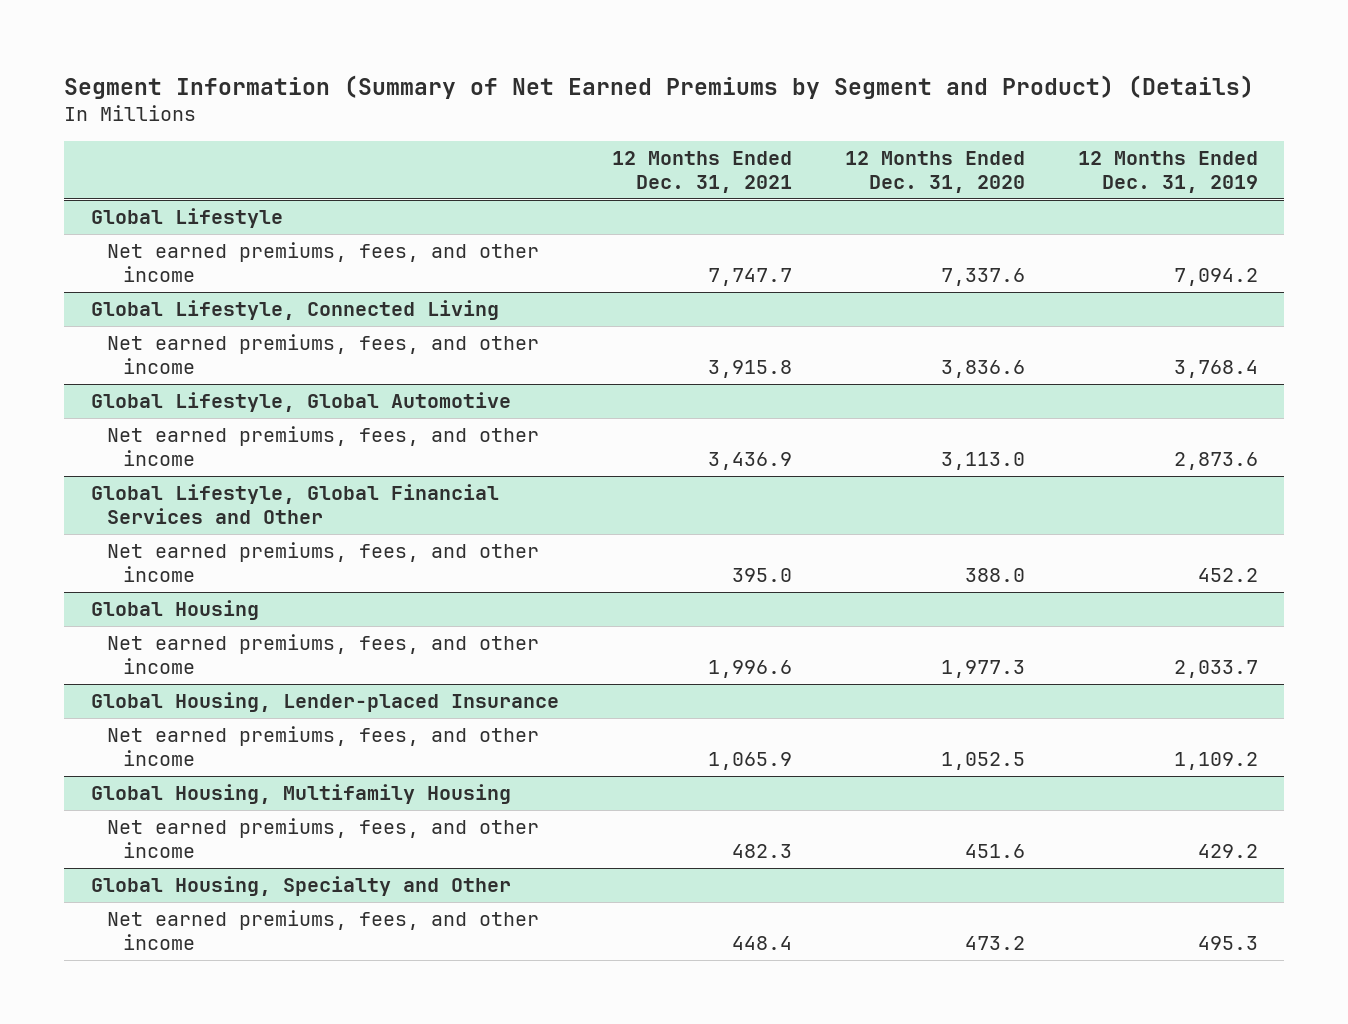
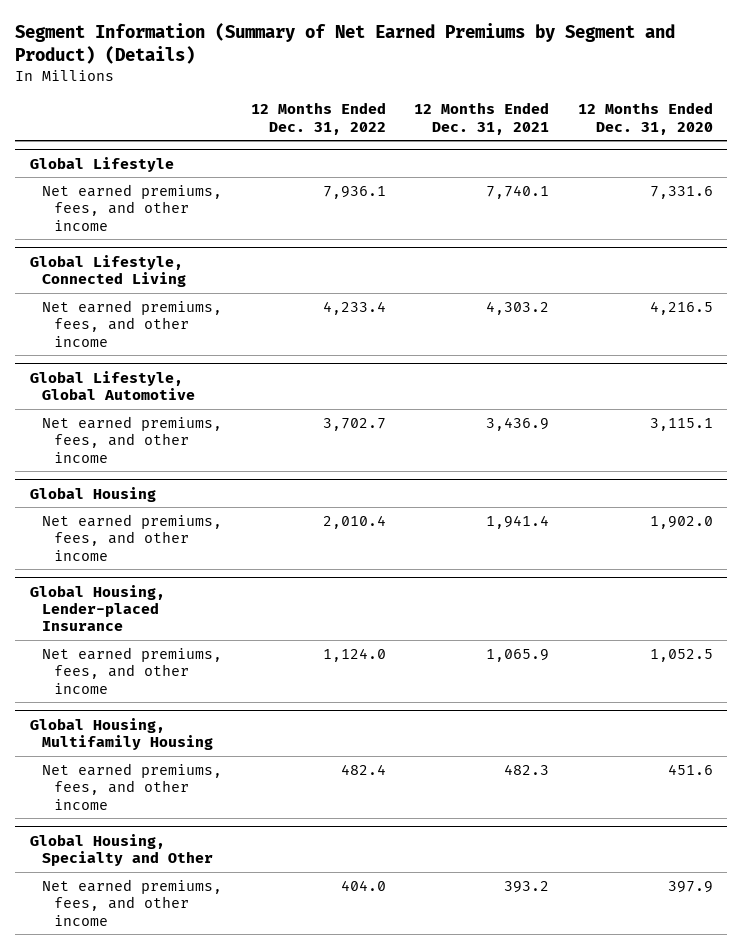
- | 12 Months Ended Dec. 31, 2021 | 12 Months Ended Dec. 31, 2020 | 12 Months Ended Dec. 31, 2019
+ | 12 Months Ended Dec. 31, 2022 | 12 Months Ended Dec. 31, 2021 | 12 Months Ended Dec. 31, 2020
@ Global Lifestyle
- Net earned premiums, fees, and other income | 7,747.7 | 7,337.6 | 7,094.2
+ Net earned premiums, fees, and other income | 7,936.1 | 7,740.1 | 7,331.6
@ Global Lifestyle, Connected Living
- Net earned premiums, fees, and other income | 3,915.8 | 3,836.6 | 3,768.4
+ Net earned premiums, fees, and other income | 4,233.4 | 4,303.2 | 4,216.5
@ Global Lifestyle, Global Automotive
- Net earned premiums, fees, and other income | 3,436.9 | 3,113.0 | 2,873.6
- Global Lifestyle, Global Financial Services and Other
- Net earned premiums, fees, and other income | 395.0 | 388.0 | 452.2
@ Global Lifestyle, Global Automotive
+ Net earned premiums, fees, and other income | 3,702.7 | 3,436.9 | 3,115.1
@ Global Housing
- Net earned premiums, fees, and other income | 1,996.6 | 1,977.3 | 2,033.7
+ Net earned premiums, fees, and other income | 2,010.4 | 1,941.4 | 1,902.0
@ Global Housing, Specialty and Other
- Net earned premiums, fees, and other income | 448.4 | 473.2 | 495.3
+ Net earned premiums, fees, and other income | 404.0 | 393.2 | 397.9

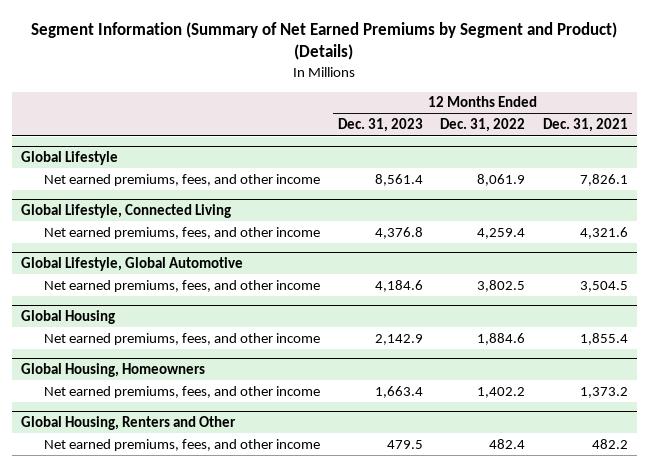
- | 12 Months Ended Dec. 31, 2022 | 12 Months Ended Dec. 31, 2021 | 12 Months Ended Dec. 31, 2020
+ | 12 Months Ended Dec. 31, 2023 | 12 Months Ended Dec. 31, 2022 | 12 Months Ended Dec. 31, 2021
@ Global Lifestyle
- Net earned premiums, fees, and other income | 7,936.1 | 7,740.1 | 7,331.6
+ Net earned premiums, fees, and other income | 8,561.4 | 8,061.9 | 7,826.1
@ Global Lifestyle, Connected Living
- Net earned premiums, fees, and other income | 4,233.4 | 4,303.2 | 4,216.5
+ Net earned premiums, fees, and other income | 4,376.8 | 4,259.4 | 4,321.6
@ Global Lifestyle, Global Automotive
- Net earned premiums, fees, and other income | 3,702.7 | 3,436.9 | 3,115.1
+ Net earned premiums, fees, and other income | 4,184.6 | 3,802.5 | 3,504.5
@ Global Housing
- Net earned premiums, fees, and other income | 2,010.4 | 1,941.4 | 1,902.0
- Global Housing, Lender-placed Insurance
- Net earned premiums, fees, and other income | 1,124.0 | 1,065.9 | 1,052.5
- Global Housing, Multifamily Housing
- Net earned premiums, fees, and other income | 482.4 | 482.3 | 451.6
- Global Housing, Specialty and Other
- Net earned premiums, fees, and other income | 404.0 | 393.2 | 397.9
@ Global Housing
+ Net earned premiums, fees, and other income | 2,142.9 | 1,884.6 | 1,855.4
+ Global Housing, Homeowners
+ Net earned premiums, fees, and other income | 1,663.4 | 1,402.2 | 1,373.2
+ Global Housing, Renters and Other
+ Net earned premiums, fees, and other income | 479.5 | 482.4 | 482.2

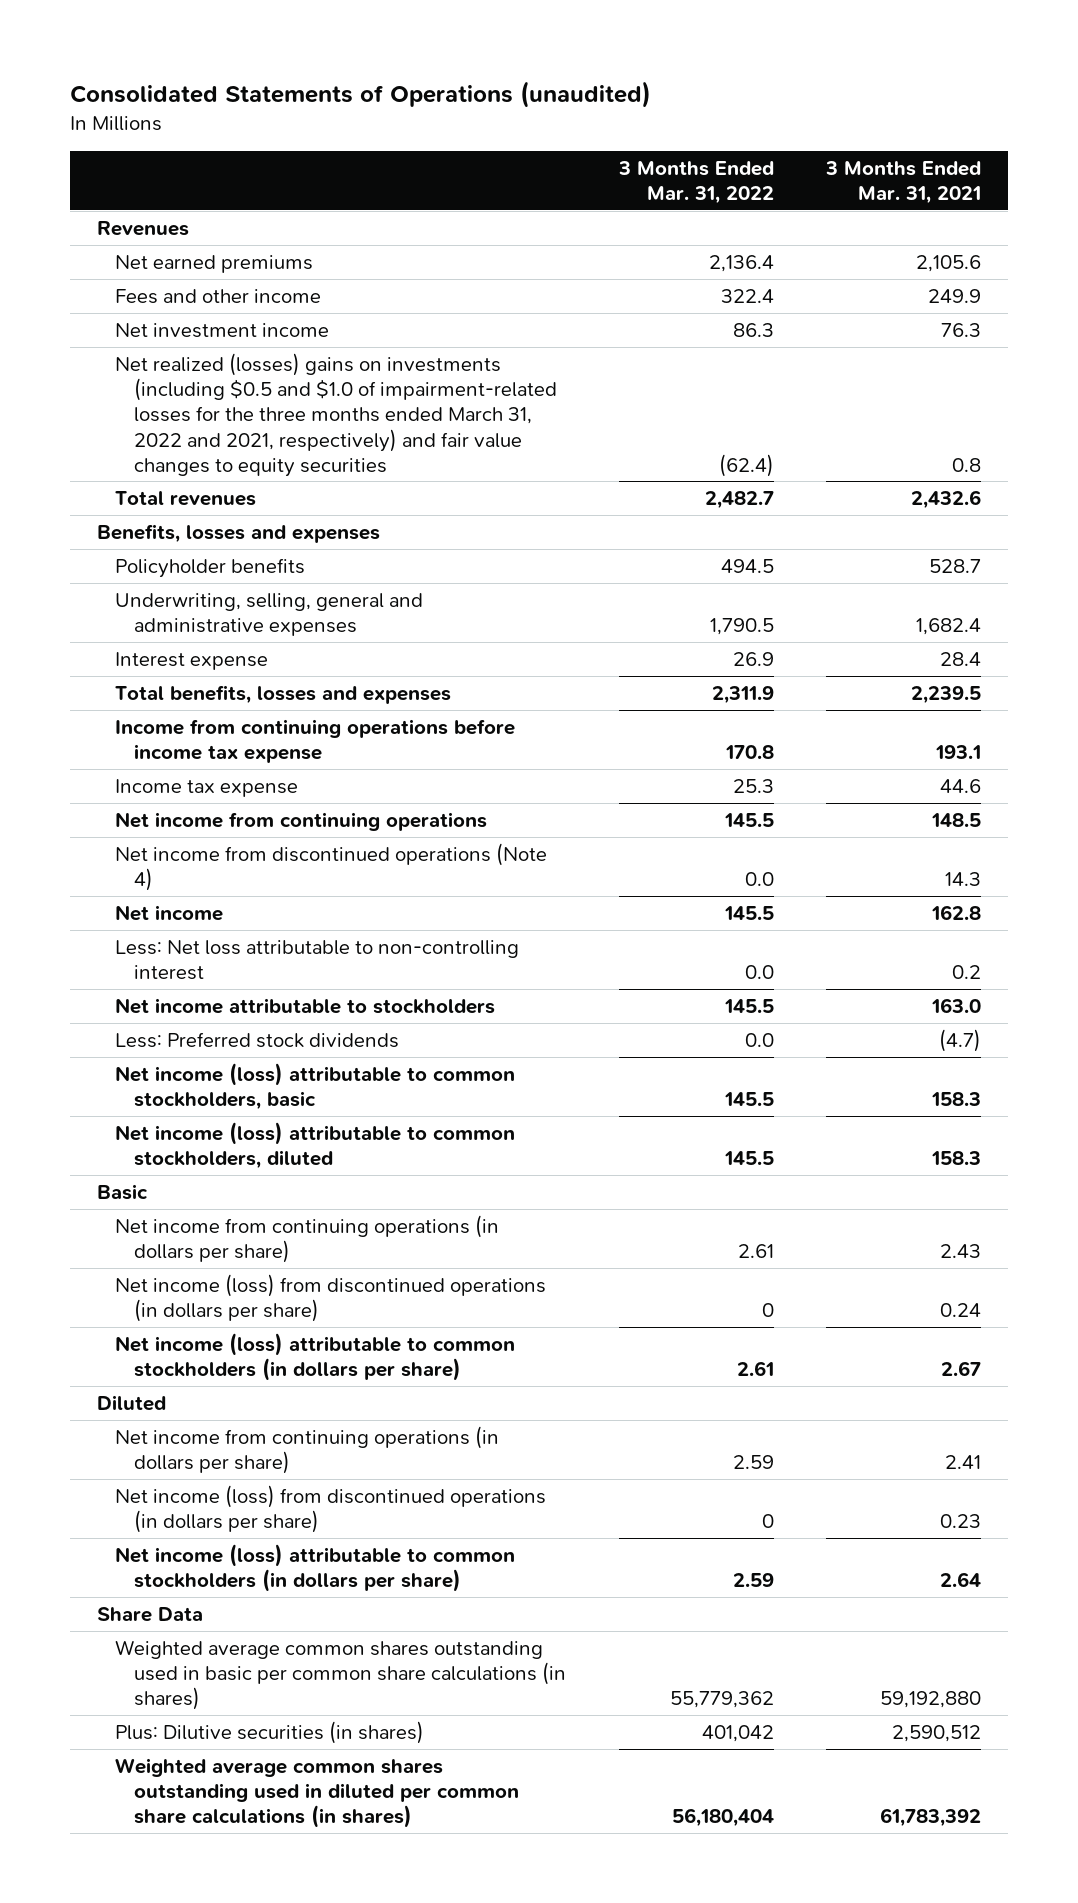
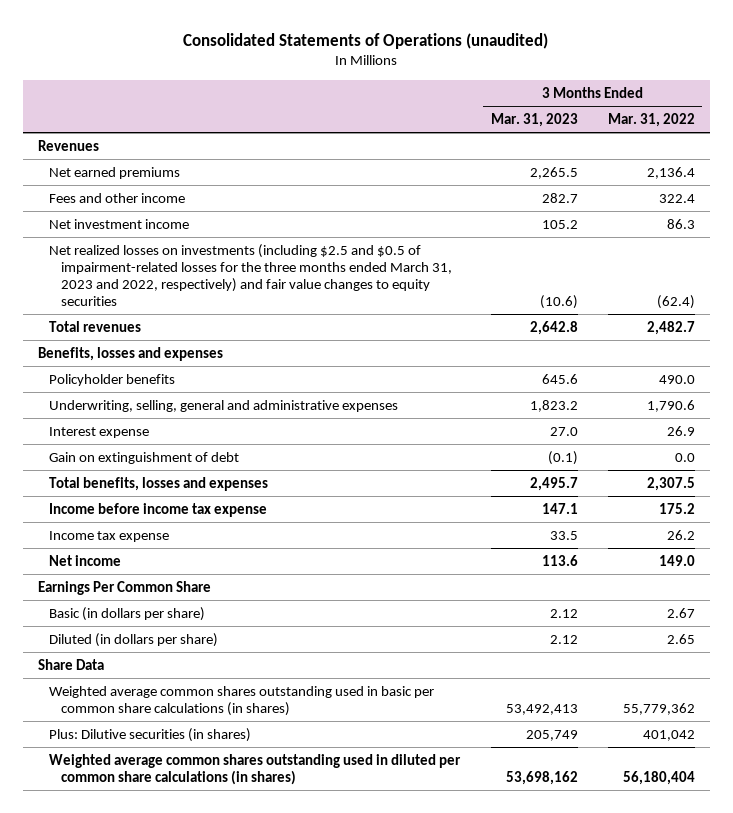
- | 3 Months Ended Mar. 31, 2022 | 3 Months Ended Mar. 31, 2021
+ | 3 Months Ended Mar. 31, 2023 | 3 Months Ended Mar. 31, 2022
- Net realized (losses) gains on investments (including $0.5 and $1.0 of impairment-related losses for the three months ended March 31, 2022 and 2021, respectively) and fair value changes to equity securities | (62.4) | 0.8
+ Net realized losses on investments (including $2.5 and $0.5 of impairment-related losses for the three months ended March 31, 2023 and 2022, respectively) and fair value changes to equity securities | (10.6) | (62.4)
- Policyholder benefits | 494.5 | 528.7
- Underwriting, selling, general and administrative expenses | 1,790.5 | 1,682.4
+ Policyholder benefits | 645.6 | 490.0
+ Underwriting, selling, general and administrative expenses | 1,823.2 | 1,790.6
- Total benefits, losses and expenses | 2,311.9 | 2,239.5
- Income from continuing operations before income tax expense | 170.8 | 193.1
- Income tax expense | 25.3 | 44.6
- Net income from continuing operations | 145.5 | 148.5
- Net income from discontinued operations (Note 4) | 0.0 | 14.3
- Net income | 145.5 | 162.8
- Less: Net loss attributable to non-controlling interest | 0.0 | 0.2
- Net income attributable to stockholders | 145.5 | 163.0
- Less: Preferred stock dividends | 0.0 | (4.7)
- Net income (loss) attributable to common stockholders, basic | 145.5 | 158.3
- Net income (loss) attributable to common stockholders, diluted | 145.5 | 158.3
- Basic
- Net income from continuing operations (in dollars per share) | 2.61 | 2.43
- Net income (loss) from discontinued operations (in dollars per share) | 0 | 0.24
- Net income (loss) attributable to common stockholders (in dollars per share) | 2.61 | 2.67
- Diluted
- Net income from continuing operations (in dollars per share) | 2.59 | 2.41
- Net income (loss) from discontinued operations (in dollars per share) | 0 | 0.23
- Net income (loss) attributable to common stockholders (in dollars per share) | 2.59 | 2.64
+ Gain on extinguishment of debt | (0.1) | 0.0
+ Total benefits, losses and expenses | 2,495.7 | 2,307.5
+ Income before income tax expense | 147.1 | 175.2
+ Income tax expense | 33.5 | 26.2
+ Net income | 113.6 | 149.0
+ Earnings Per Common Share
+ Basic (in dollars per share) | 2.12 | 2.67
+ Diluted (in dollars per share) | 2.12 | 2.65

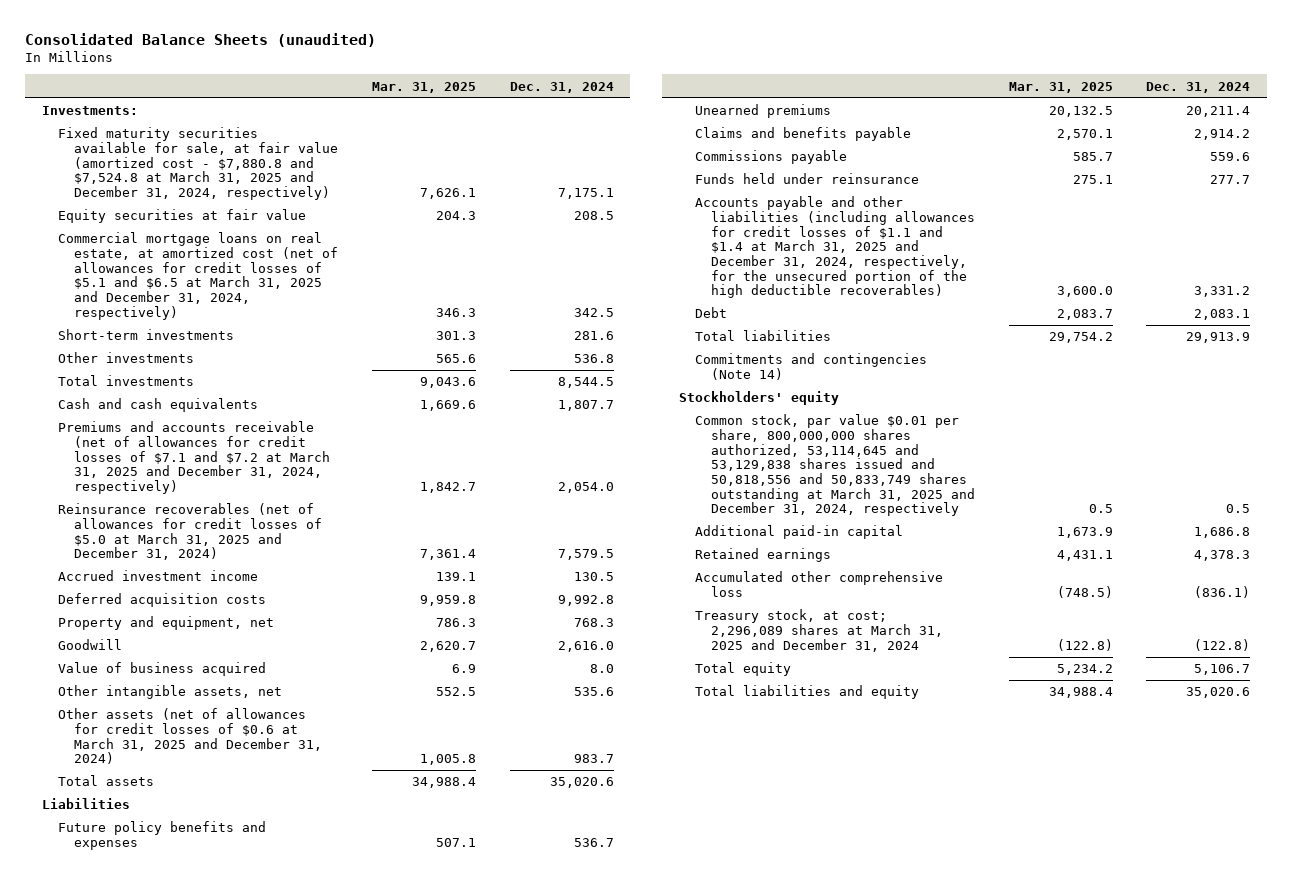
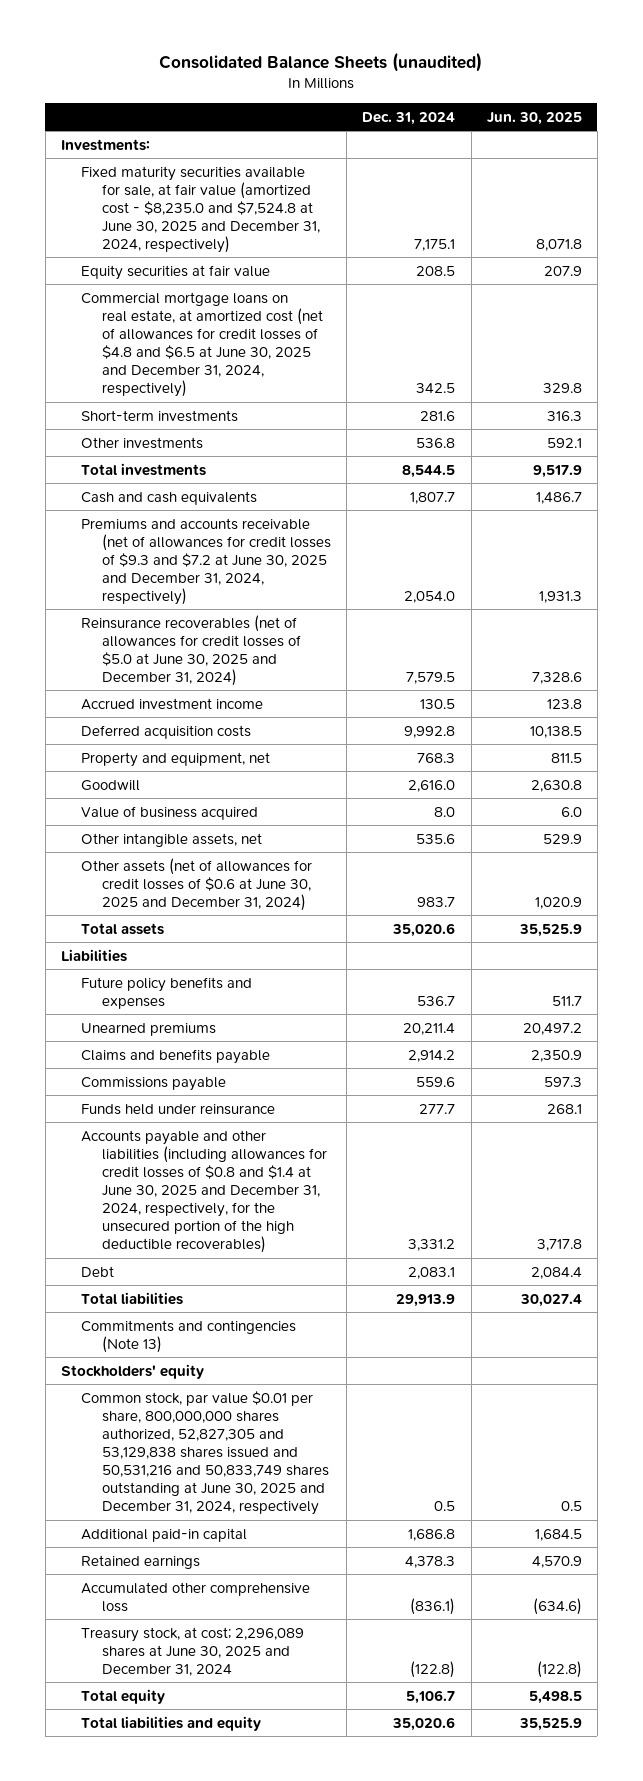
- | Mar. 31, 2025 | Dec. 31, 2024
+ | Dec. 31, 2024 | Jun. 30, 2025
- Fixed maturity securities available for sale, at fair value (amortized cost - $7,880.8 and $7,524.8 at March 31, 2025 and December 31, 2024, respectively) | 7,626.1 | 7,175.1
+ Fixed maturity securities available for sale, at fair value (amortized cost - $8,235.0 and $7,524.8 at June 30, 2025 and December 31, 2024, respectively) | 7,175.1 | 8,071.8
- Commercial mortgage loans on real estate, at amortized cost (net of allowances for credit losses of $5.1 and $6.5 at March 31, 2025 and December 31, 2024, respectively) | 346.3 | 342.5
+ Commercial mortgage loans on real estate, at amortized cost (net of allowances for credit losses of $4.8 and $6.5 at June 30, 2025 and December 31, 2024, respectively) | 342.5 | 329.8
- Premiums and accounts receivable (net of allowances for credit losses of $7.1 and $7.2 at March 31, 2025 and December 31, 2024, respectively) | 1,842.7 | 2,054.0
- Reinsurance recoverables (net of allowances for credit losses of $5.0 at March 31, 2025 and December 31, 2024) | 7,361.4 | 7,579.5
+ Premiums and accounts receivable (net of allowances for credit losses of $9.3 and $7.2 at June 30, 2025 and December 31, 2024, respectively) | 2,054.0 | 1,931.3
+ Reinsurance recoverables (net of allowances for credit losses of $5.0 at June 30, 2025 and December 31, 2024) | 7,579.5 | 7,328.6
- Other assets (net of allowances for credit losses of $0.6 at March 31, 2025 and December 31, 2024) | 1,005.8 | 983.7
+ Other assets (net of allowances for credit losses of $0.6 at June 30, 2025 and December 31, 2024) | 983.7 | 1,020.9
- Accounts payable and other liabilities (including allowances for credit losses of $1.1 and $1.4 at March 31, 2025 and December 31, 2024, respectively, for the unsecured portion of the high deductible recoverables) | 3,600.0 | 3,331.2
+ Accounts payable and other liabilities (including allowances for credit losses of $0.8 and $1.4 at June 30, 2025 and December 31, 2024, respectively, for the unsecured portion of the high deductible recoverables) | 3,331.2 | 3,717.8
- Commitments and contingencies (Note 14)
+ Commitments and contingencies (Note 13)
- Common stock, par value $0.01 per share, 800,000,000 shares authorized, 53,114,645 and 53,129,838 shares issued and 50,818,556 and 50,833,749 shares outstanding at March 31, 2025 and December 31, 2024, respectively | 0.5 | 0.5
+ Common stock, par value $0.01 per share, 800,000,000 shares authorized, 52,827,305 and 53,129,838 shares issued and 50,531,216 and 50,833,749 shares outstanding at June 30, 2025 and December 31, 2024, respectively | 0.5 | 0.5
- Treasury stock, at cost; 2,296,089 shares at March 31, 2025 and December 31, 2024 | (122.8) | (122.8)
+ Treasury stock, at cost; 2,296,089 shares at June 30, 2025 and December 31, 2024 | (122.8) | (122.8)

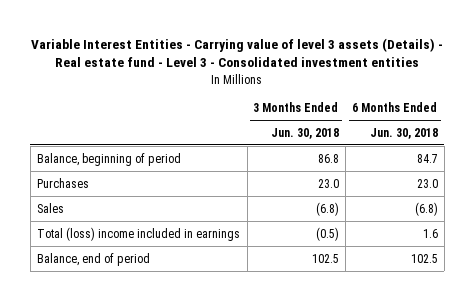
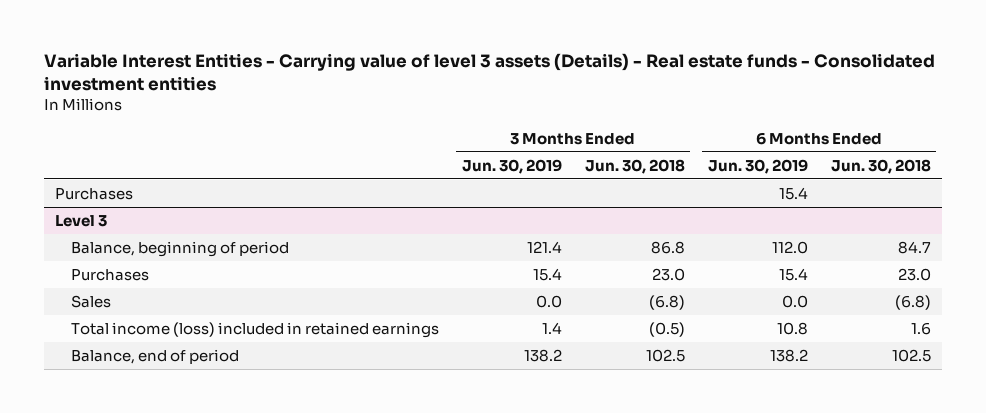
- Variable Interest Entities - Carrying value of level 3 assets (Details) - Real estate fund - Level 3 - Consolidated investment entities
+ Variable Interest Entities - Carrying value of level 3 assets (Details) - Real estate funds - Consolidated investment entities
- | 3 Months Ended Jun. 30, 2018 | 6 Months Ended Jun. 30, 2018
+ | 3 Months Ended Jun. 30, 2019 | 3 Months Ended Jun. 30, 2018 | 6 Months Ended Jun. 30, 2019 | 6 Months Ended Jun. 30, 2018
+ Purchases | | | 15.4 |
+ Level 3
- Total (loss) income included in earnings | (0.5) | 1.6
+ Total income (loss) included in retained earnings | 1.4 | (0.5) | 10.8 | 1.6

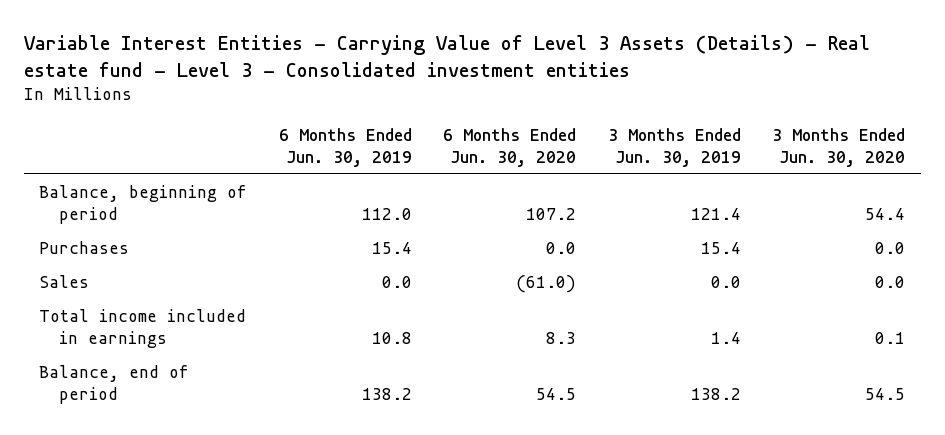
- Variable Interest Entities - Carrying value of level 3 assets (Details) - Real estate funds - Consolidated investment entities
+ Variable Interest Entities - Carrying Value of Level 3 Assets (Details) - Real estate fund - Level 3 - Consolidated investment entities
- | 3 Months Ended Jun. 30, 2019 | 3 Months Ended Jun. 30, 2018 | 6 Months Ended Jun. 30, 2019 | 6 Months Ended Jun. 30, 2018
+ | 6 Months Ended Jun. 30, 2019 | 6 Months Ended Jun. 30, 2020 | 3 Months Ended Jun. 30, 2019 | 3 Months Ended Jun. 30, 2020
- Purchases | | | 15.4 |
- Level 3
- Total income (loss) included in retained earnings | 1.4 | (0.5) | 10.8 | 1.6
+ Total income included in earnings | 10.8 | 8.3 | 1.4 | 0.1

